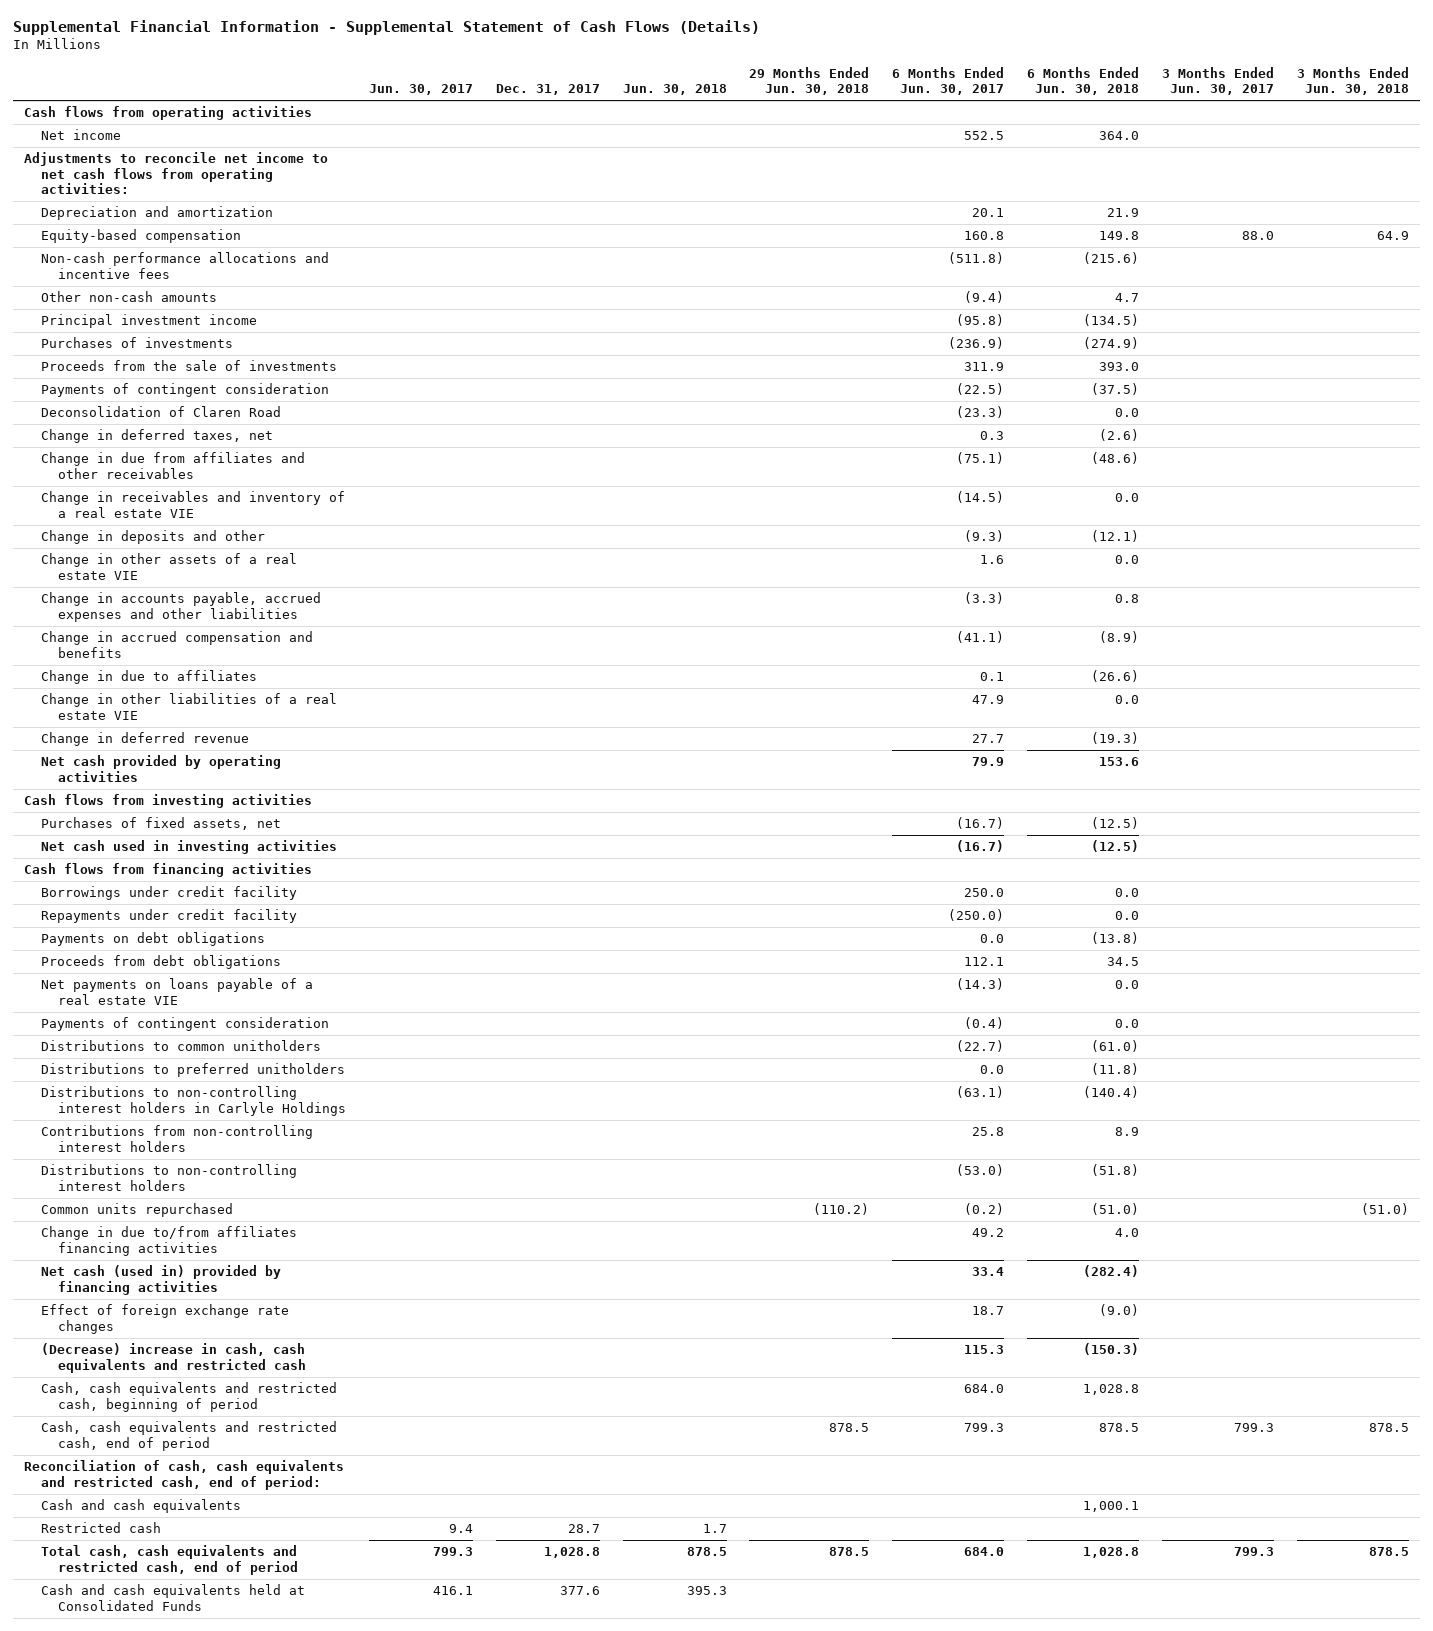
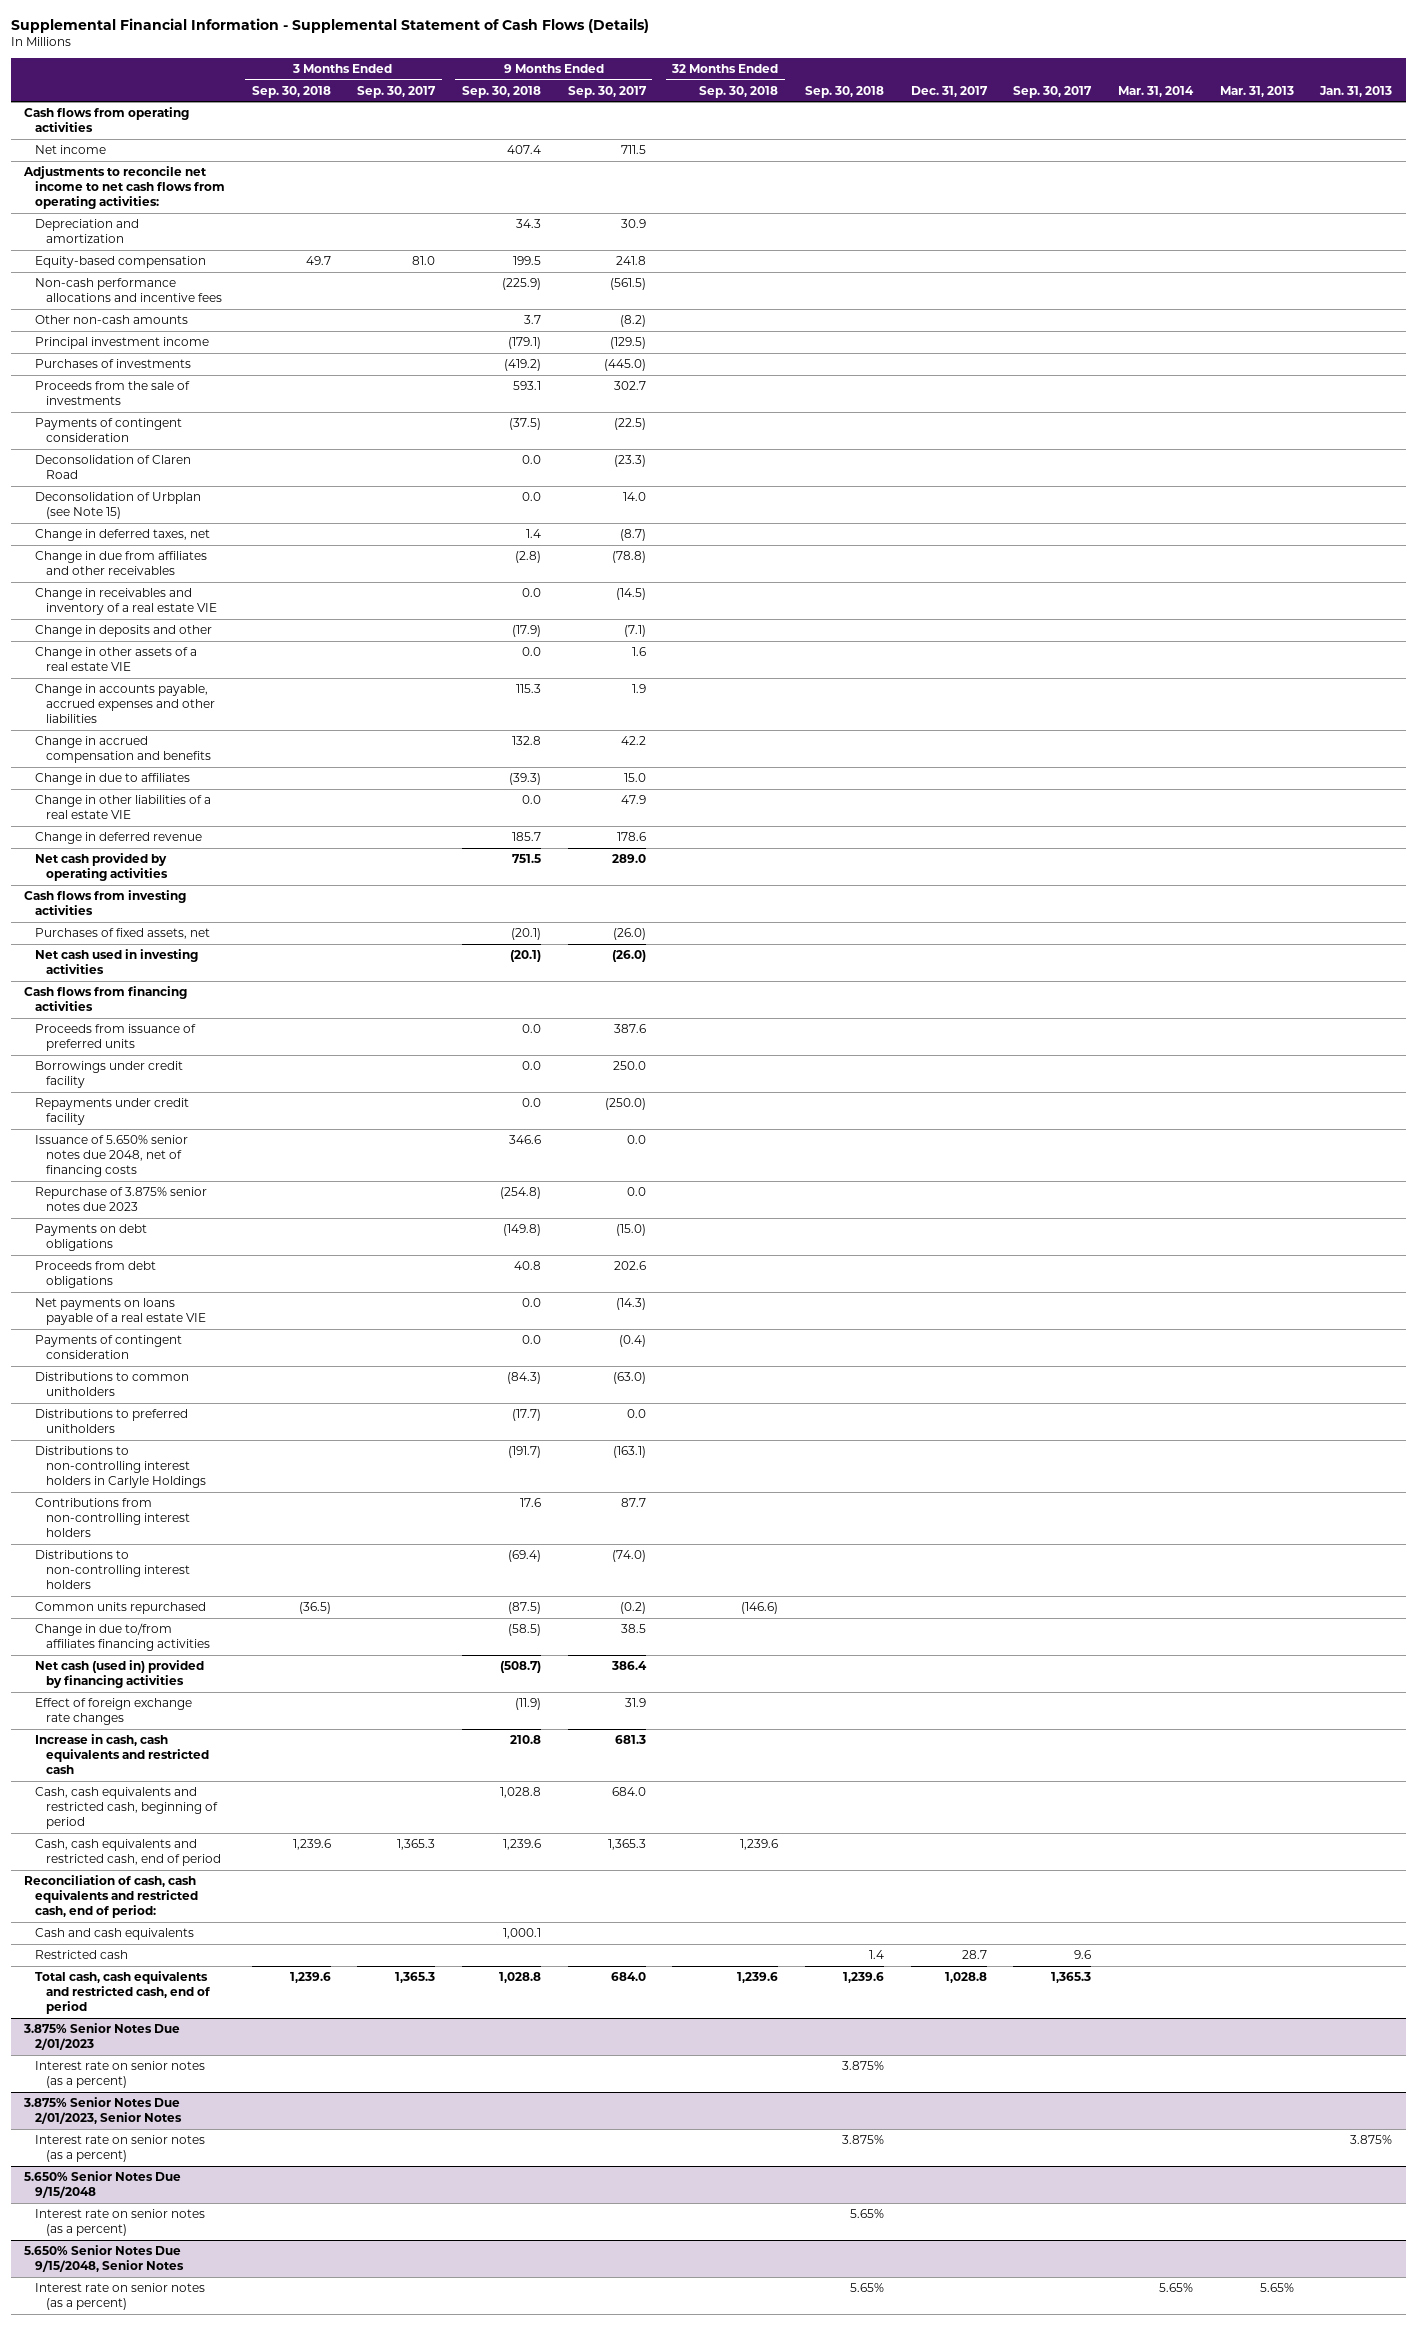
- | Jun. 30, 2017 | Dec. 31, 2017 | Jun. 30, 2018 | 29 Months Ended Jun. 30, 2018 | 6 Months Ended Jun. 30, 2017 | 6 Months Ended Jun. 30, 2018 | 3 Months Ended Jun. 30, 2017 | 3 Months Ended Jun. 30, 2018
+ | 3 Months Ended Sep. 30, 2018 | 3 Months Ended Sep. 30, 2017 | 9 Months Ended Sep. 30, 2018 | 9 Months Ended Sep. 30, 2017 | 32 Months Ended Sep. 30, 2018 | Sep. 30, 2018 | Dec. 31, 2017 | Sep. 30, 2017 | Mar. 31, 2014 | Mar. 31, 2013 | Jan. 31, 2013
+ Deconsolidation of Urbplan (see Note 15) | | | 0.0 | 14.0 | | | | | | |
+ Proceeds from issuance of preferred units | | | 0.0 | 387.6 | | | | | | |
+ Issuance of 5.650% senior notes due 2048, net of financing costs | | | 346.6 | 0.0 | | | | | | |
+ Repurchase of 3.875% senior notes due 2023 | | | (254.8) | 0.0 | | | | | | |
- (Decrease) increase in cash, cash equivalents and restricted cash | | | | | 115.3 | (150.3) | |
+ Increase in cash, cash equivalents and restricted cash | | | 210.8 | 681.3 | | | | | | |
- Cash and cash equivalents held at Consolidated Funds | 416.1 | 377.6 | 395.3 | | | | |
+ 3.875% Senior Notes Due 2/01/2023
+ Interest rate on senior notes (as a percent) | | | | | | 3.875% | | | | |
+ 3.875% Senior Notes Due 2/01/2023, Senior Notes
+ Interest rate on senior notes (as a percent) | | | | | | 3.875% | | | | | 3.875%
+ 5.650% Senior Notes Due 9/15/2048
+ Interest rate on senior notes (as a percent) | | | | | | 5.65% | | | | |
+ 5.650% Senior Notes Due 9/15/2048, Senior Notes
+ Interest rate on senior notes (as a percent) | | | | | | 5.65% | | | 5.65% | 5.65% |

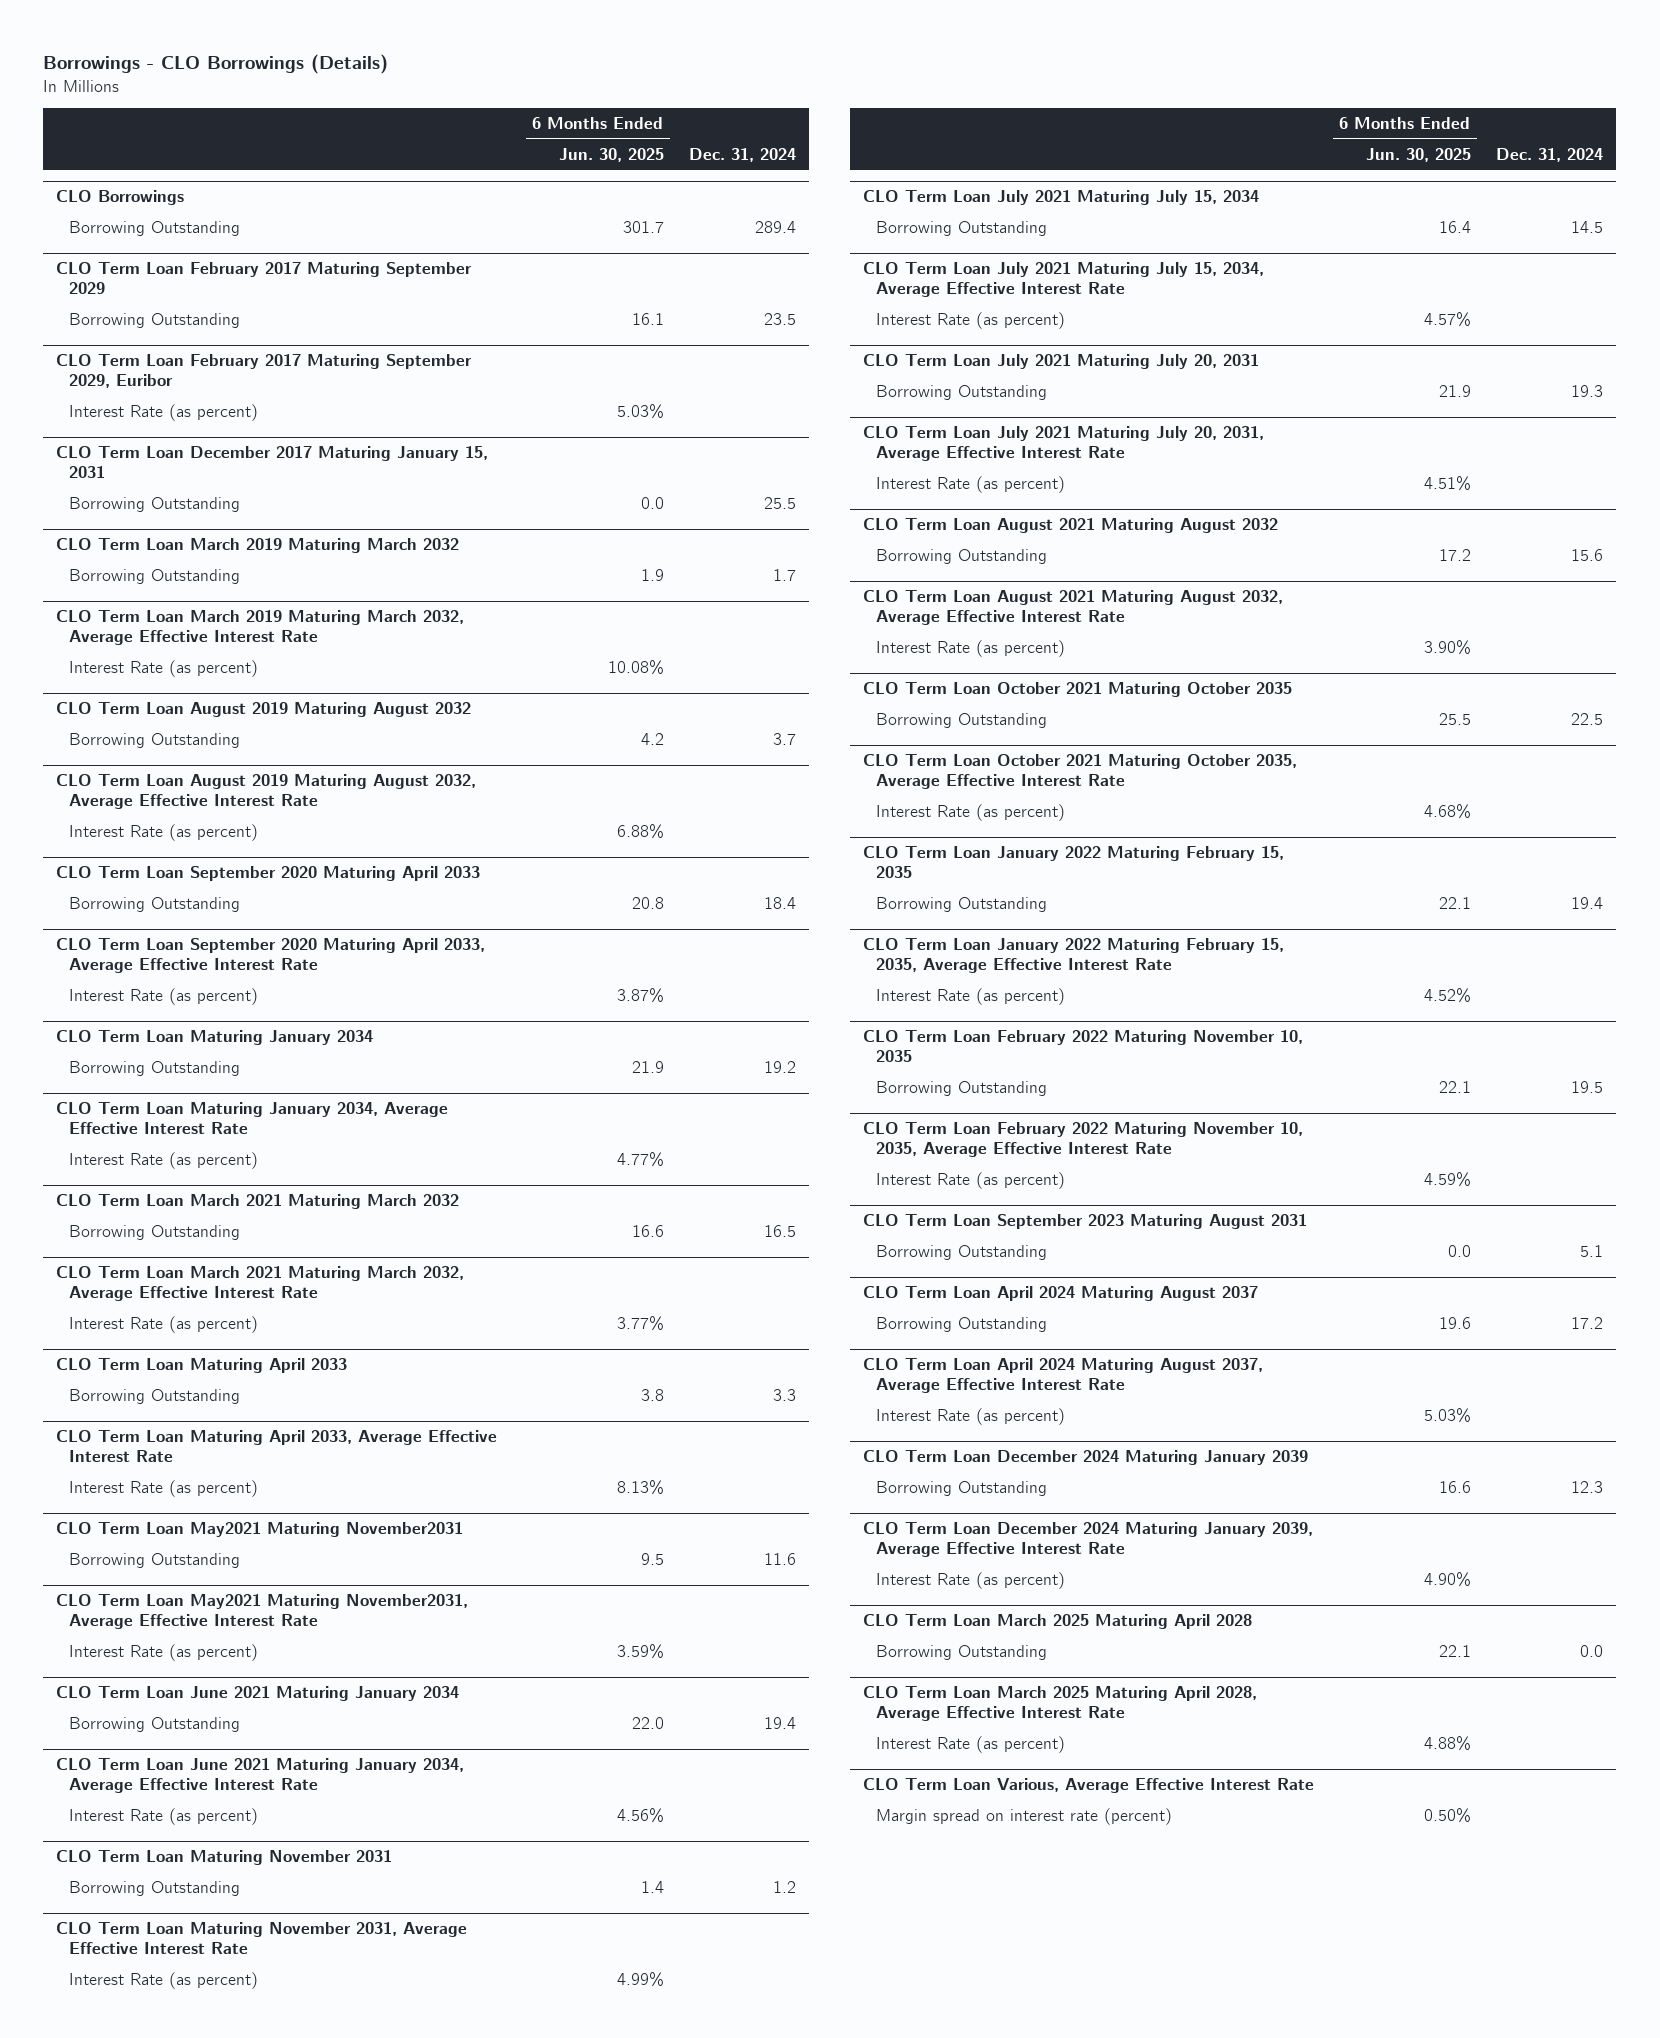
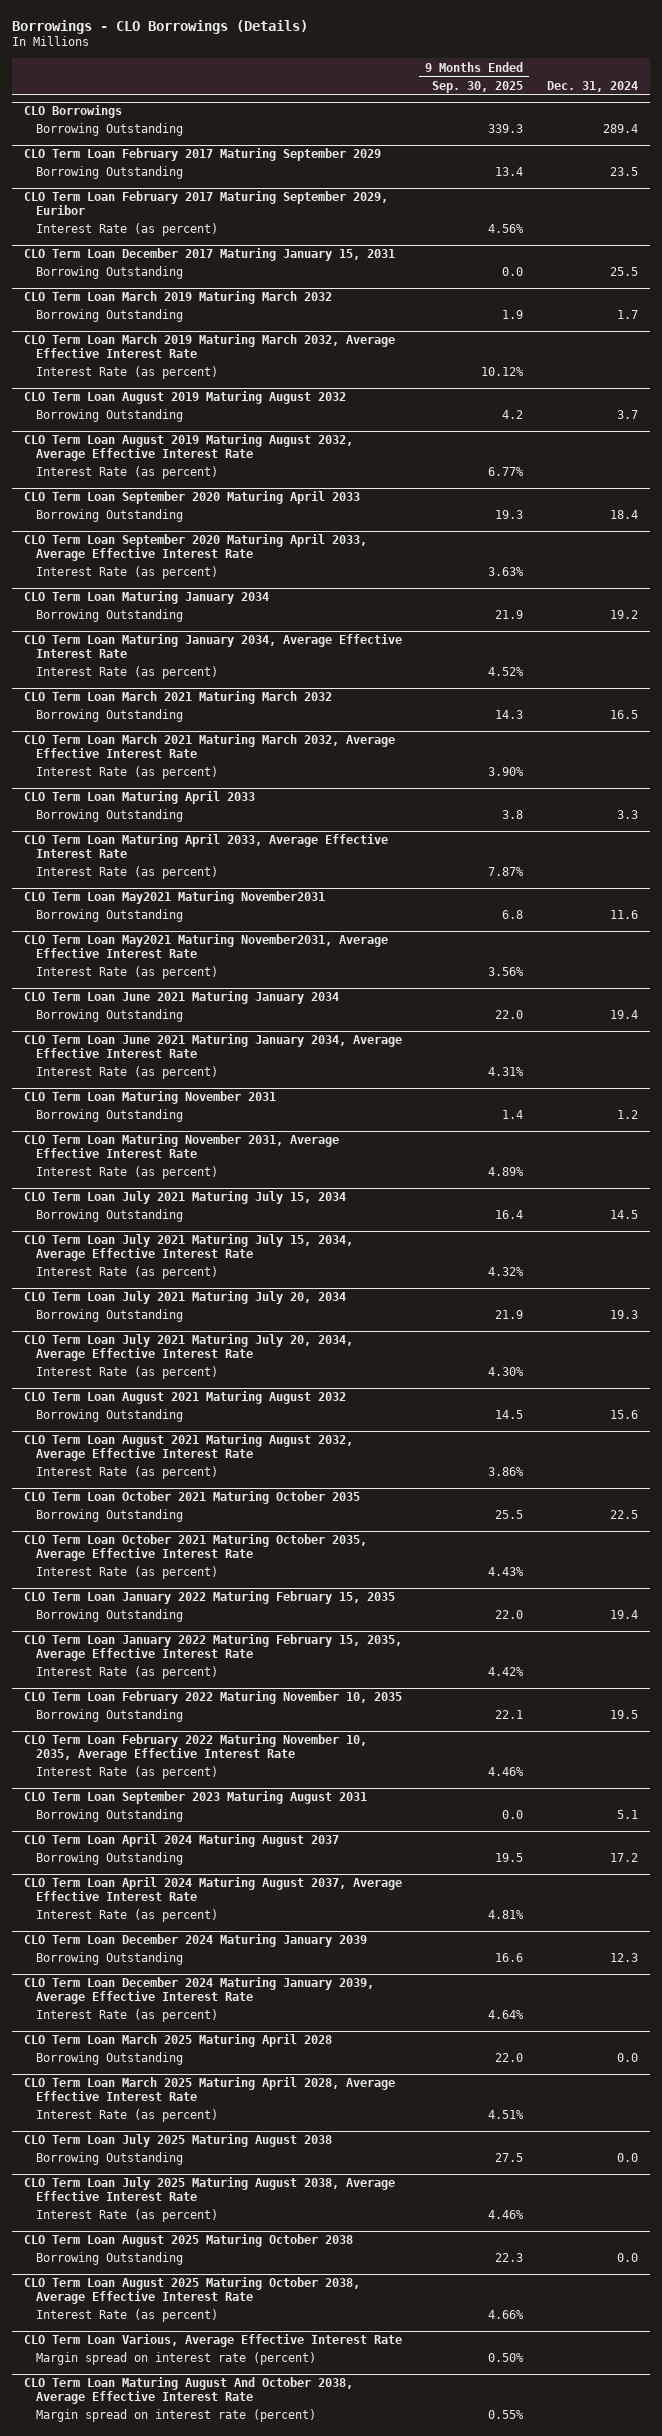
- | 6 Months Ended Jun. 30, 2025 | Dec. 31, 2024
+ | 9 Months Ended Sep. 30, 2025 | Dec. 31, 2024
- CLO Term Loan July 2021 Maturing July 20, 2031
+ CLO Term Loan July 2021 Maturing July 20, 2034
- CLO Term Loan July 2021 Maturing July 20, 2031, Average Effective Interest Rate
+ CLO Term Loan July 2021 Maturing July 20, 2034, Average Effective Interest Rate
+ CLO Term Loan July 2025 Maturing August 2038
+ Borrowing Outstanding | 27.5 | 0.0
+ CLO Term Loan July 2025 Maturing August 2038, Average Effective Interest Rate
+ Interest Rate (as percent) | 4.46% |
+ CLO Term Loan August 2025 Maturing October 2038
+ Borrowing Outstanding | 22.3 | 0.0
+ CLO Term Loan August 2025 Maturing October 2038, Average Effective Interest Rate
+ Interest Rate (as percent) | 4.66% |
+ CLO Term Loan Maturing August And October 2038, Average Effective Interest Rate
+ Margin spread on interest rate (percent) | 0.55% |

